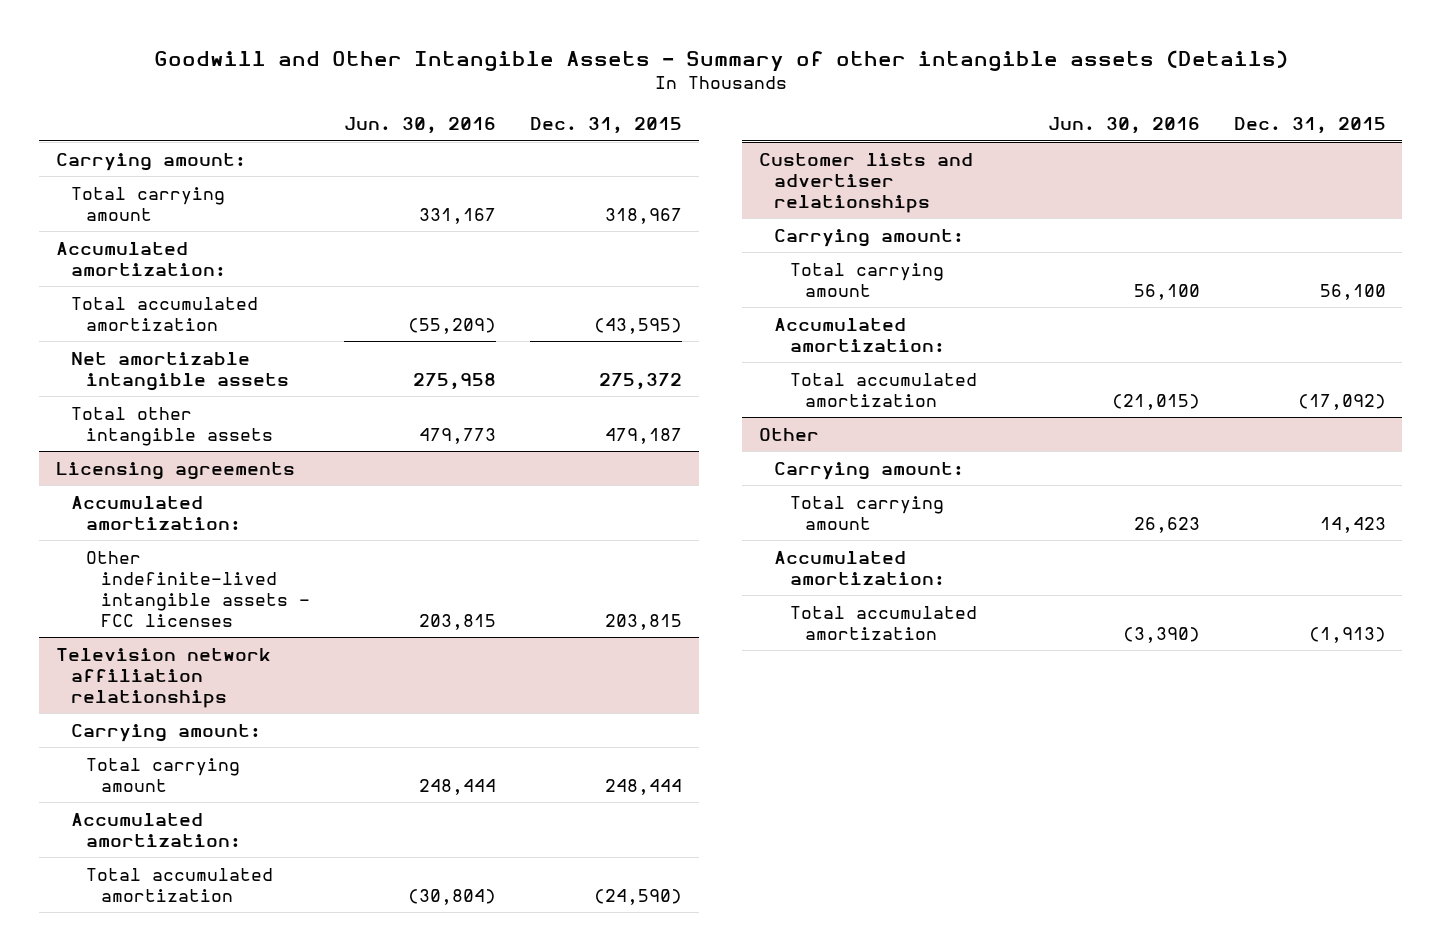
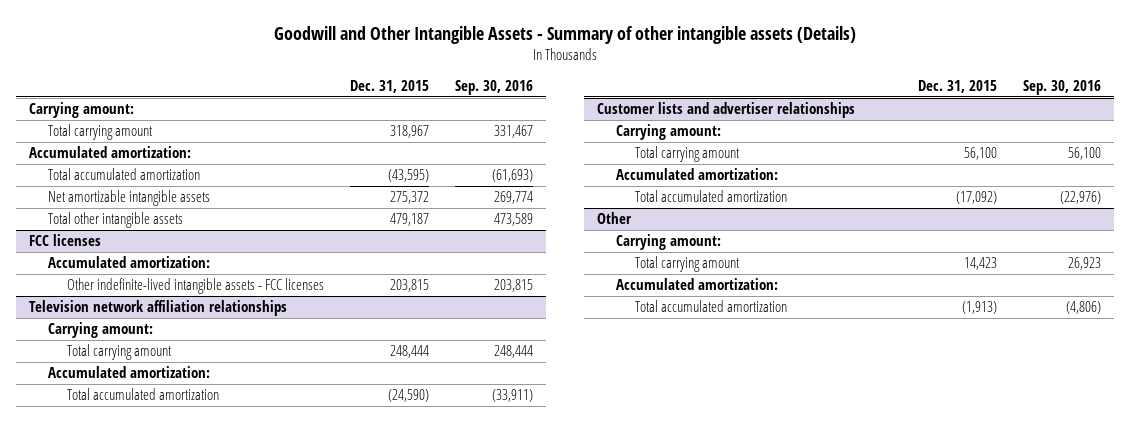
- | Jun. 30, 2016 | Dec. 31, 2015
+ | Dec. 31, 2015 | Sep. 30, 2016
- Licensing agreements
+ FCC licenses

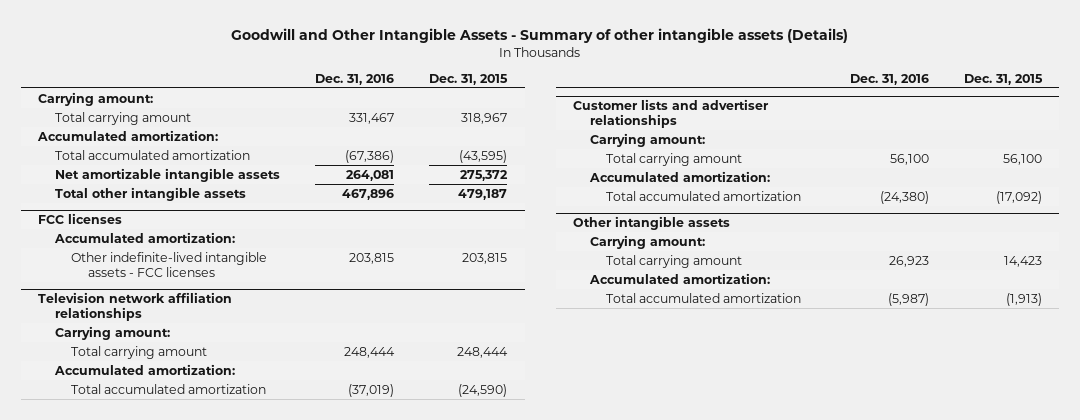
- | Dec. 31, 2015 | Sep. 30, 2016
+ | Dec. 31, 2016 | Dec. 31, 2015
- Other
+ Other intangible assets

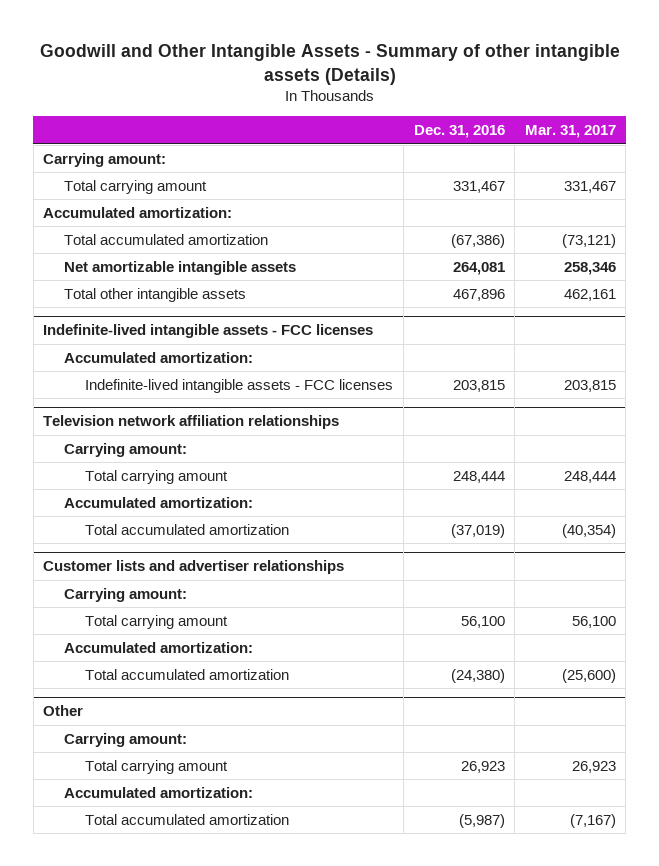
- | Dec. 31, 2016 | Dec. 31, 2015
+ | Dec. 31, 2016 | Mar. 31, 2017
- FCC licenses
+ Indefinite-lived intangible assets - FCC licenses
- Other indefinite-lived intangible assets - FCC licenses | 203,815 | 203,815
+ Indefinite-lived intangible assets - FCC licenses | 203,815 | 203,815
- Other intangible assets
+ Other

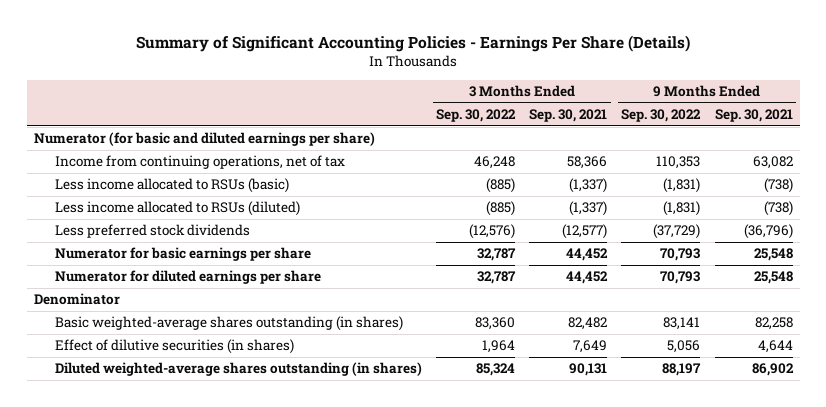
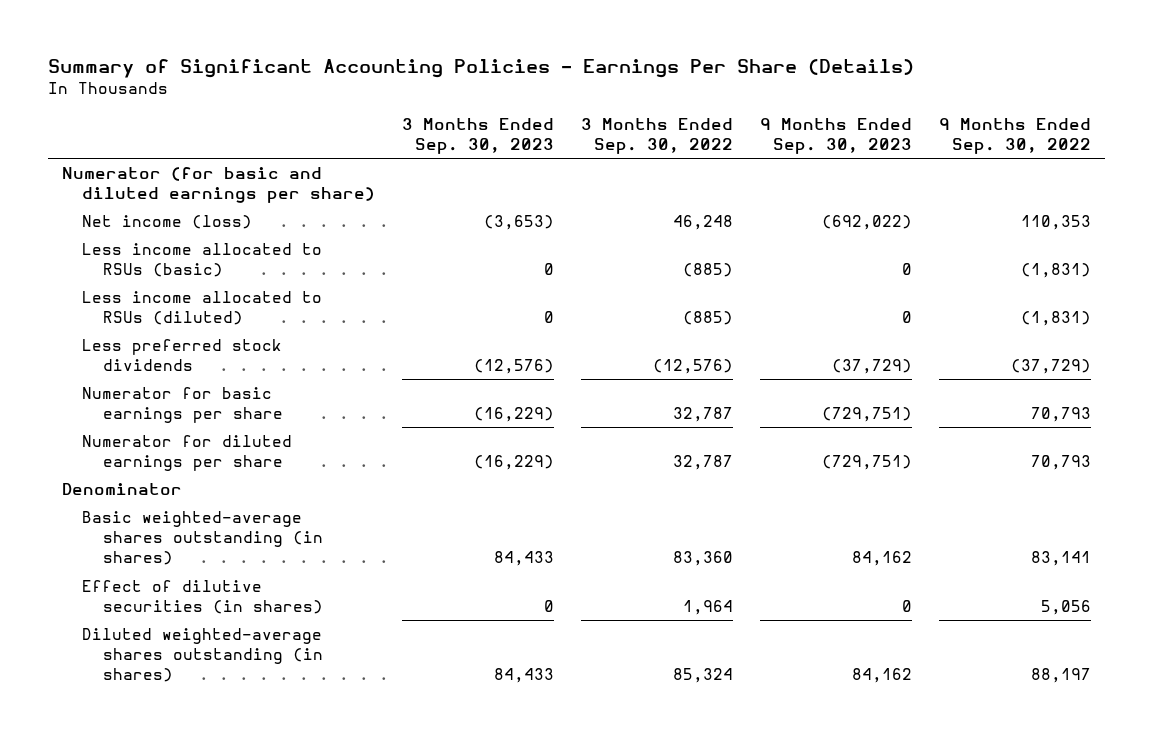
- | 3 Months Ended Sep. 30, 2022 | 3 Months Ended Sep. 30, 2021 | 9 Months Ended Sep. 30, 2022 | 9 Months Ended Sep. 30, 2021
+ | 3 Months Ended Sep. 30, 2023 | 3 Months Ended Sep. 30, 2022 | 9 Months Ended Sep. 30, 2023 | 9 Months Ended Sep. 30, 2022
- Income from continuing operations, net of tax | 46,248 | 58,366 | 110,353 | 63,082
+ Net income (loss) | (3,653) | 46,248 | (692,022) | 110,353

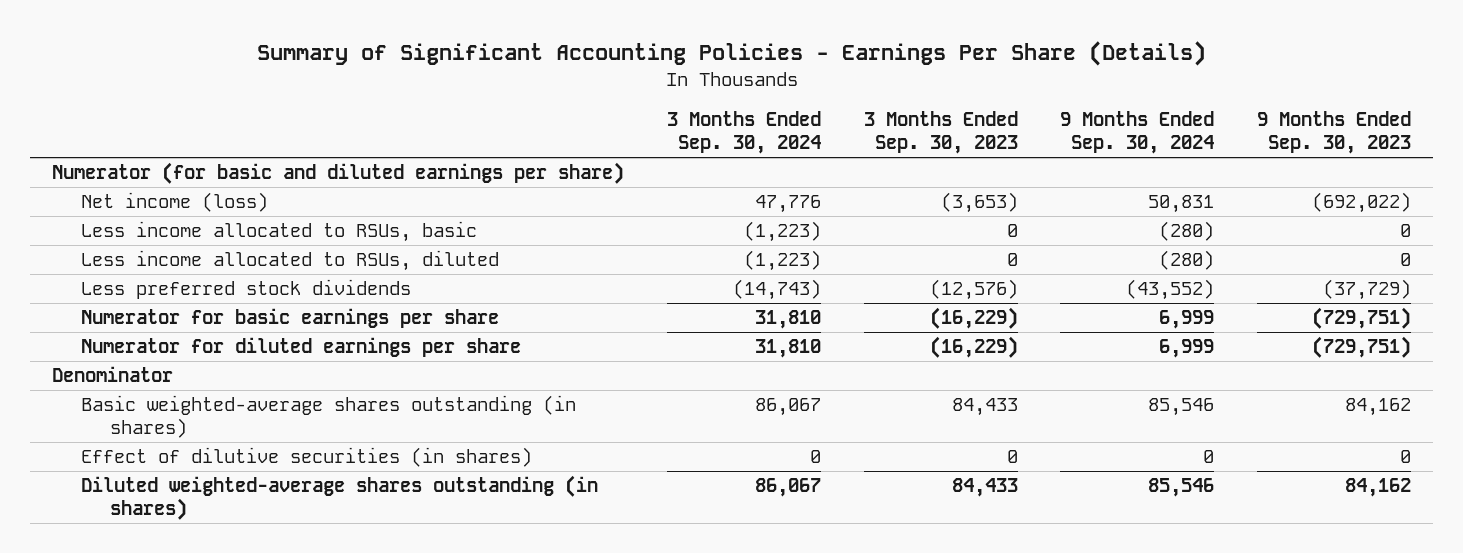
- | 3 Months Ended Sep. 30, 2023 | 3 Months Ended Sep. 30, 2022 | 9 Months Ended Sep. 30, 2023 | 9 Months Ended Sep. 30, 2022
+ | 3 Months Ended Sep. 30, 2024 | 3 Months Ended Sep. 30, 2023 | 9 Months Ended Sep. 30, 2024 | 9 Months Ended Sep. 30, 2023
- Less income allocated to RSUs (basic) | 0 | (885) | 0 | (1,831)
- Less income allocated to RSUs (diluted) | 0 | (885) | 0 | (1,831)
+ Less income allocated to RSUs, basic | (1,223) | 0 | (280) | 0
+ Less income allocated to RSUs, diluted | (1,223) | 0 | (280) | 0

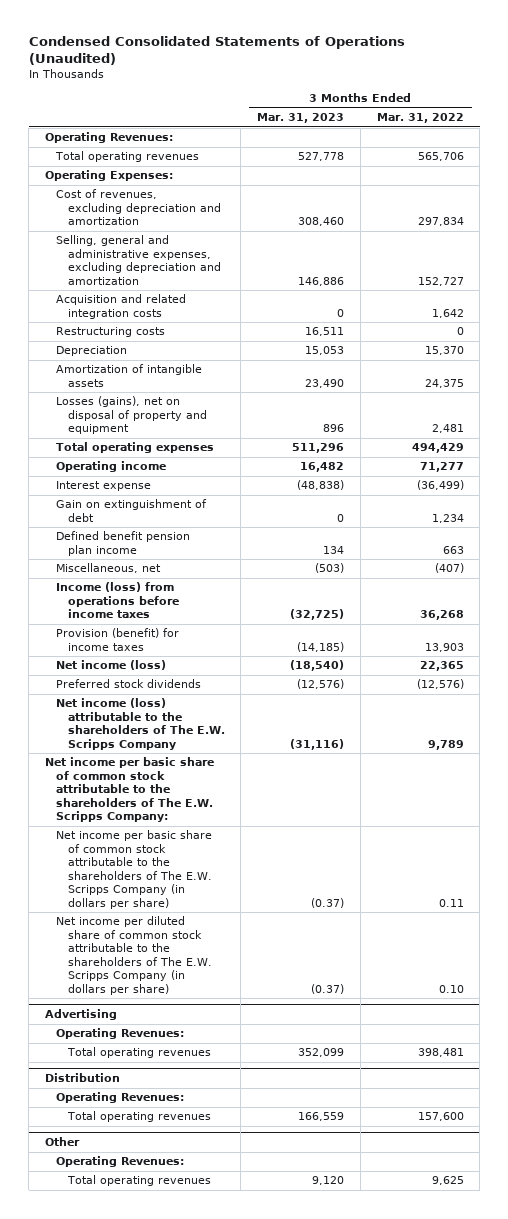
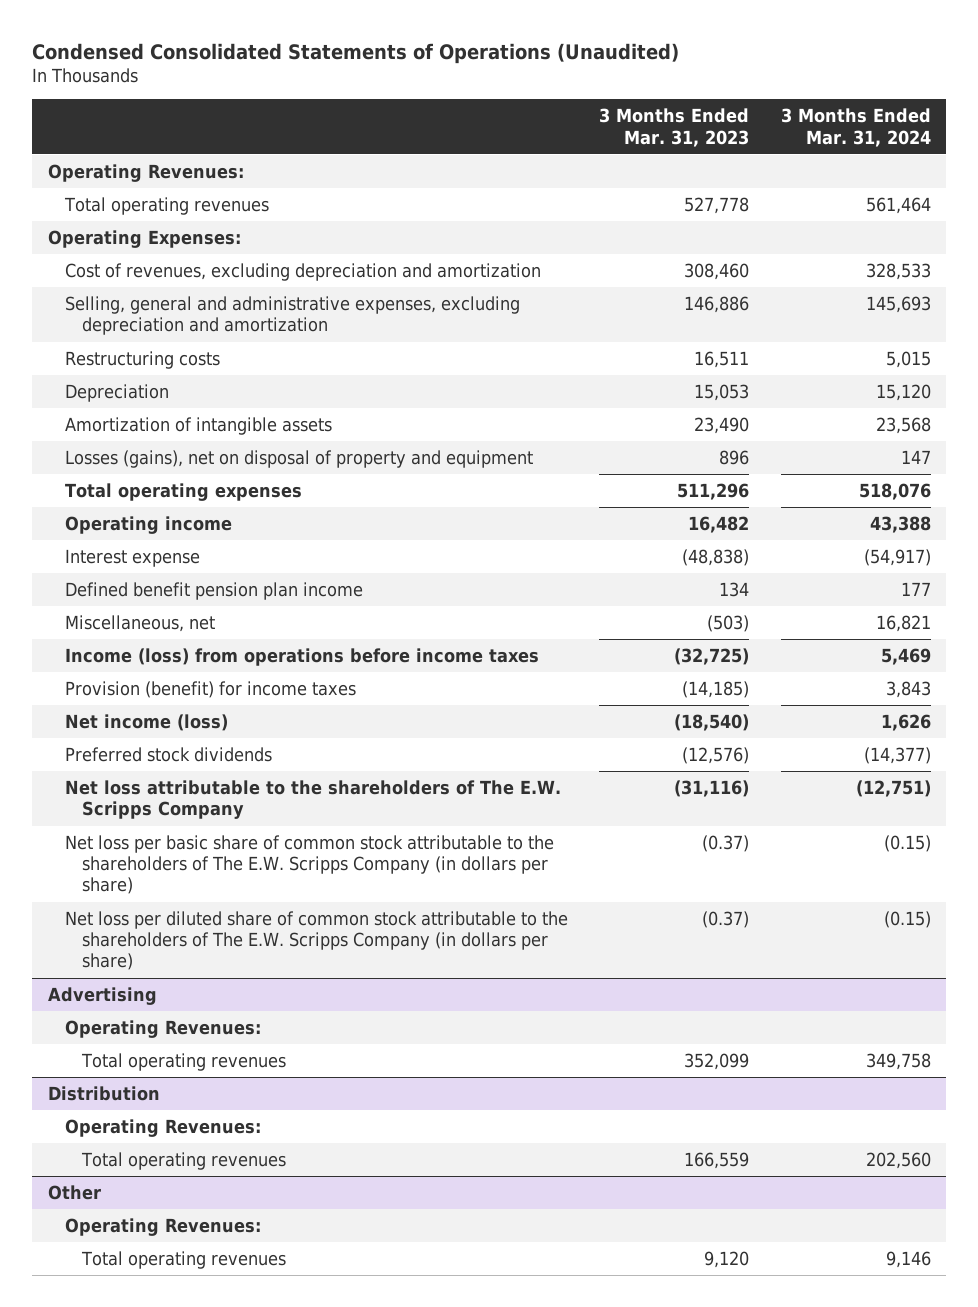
- | 3 Months Ended Mar. 31, 2023 | 3 Months Ended Mar. 31, 2022
+ | 3 Months Ended Mar. 31, 2023 | 3 Months Ended Mar. 31, 2024
- Acquisition and related integration costs | 0 | 1,642
- Gain on extinguishment of debt | 0 | 1,234
- Net income (loss) attributable to the shareholders of The E.W. Scripps Company | (31,116) | 9,789
- Net income per basic share of common stock attributable to the shareholders of The E.W. Scripps Company:
- Net income per basic share of common stock attributable to the shareholders of The E.W. Scripps Company (in dollars per share) | (0.37) | 0.11
- Net income per diluted share of common stock attributable to the shareholders of The E.W. Scripps Company (in dollars per share) | (0.37) | 0.10
+ Net loss attributable to the shareholders of The E.W. Scripps Company | (31,116) | (12,751)
+ Net loss per basic share of common stock attributable to the shareholders of The E.W. Scripps Company (in dollars per share) | (0.37) | (0.15)
+ Net loss per diluted share of common stock attributable to the shareholders of The E.W. Scripps Company (in dollars per share) | (0.37) | (0.15)

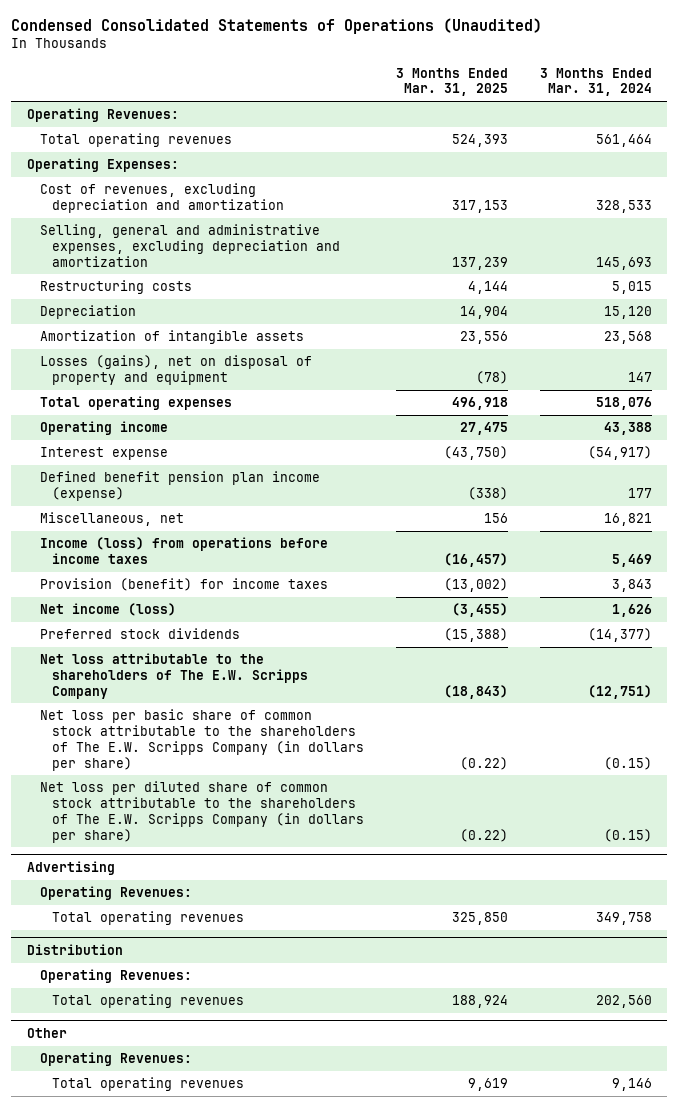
- | 3 Months Ended Mar. 31, 2023 | 3 Months Ended Mar. 31, 2024
+ | 3 Months Ended Mar. 31, 2025 | 3 Months Ended Mar. 31, 2024
- Defined benefit pension plan income | 134 | 177
+ Defined benefit pension plan income (expense) | (338) | 177

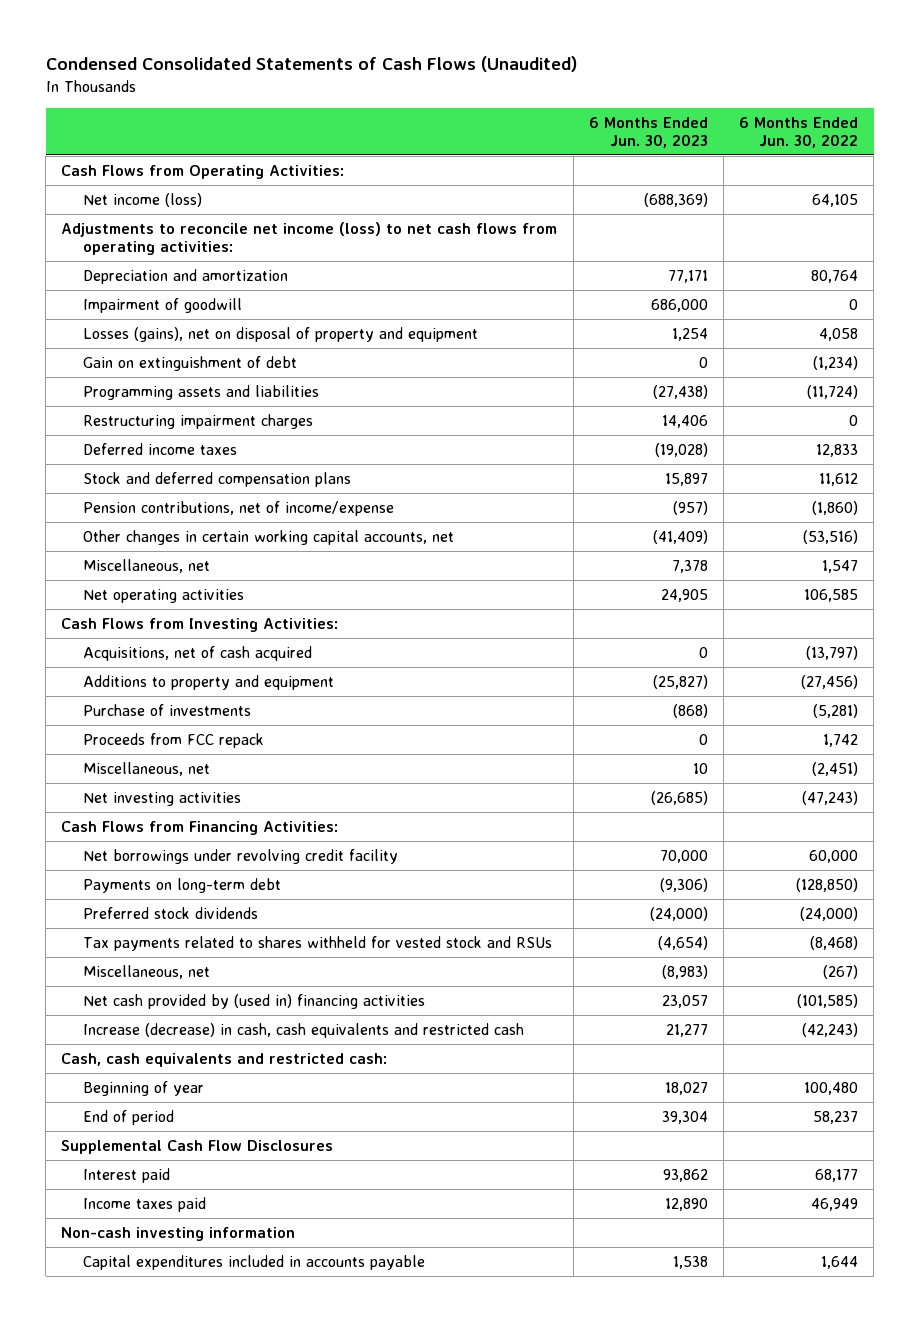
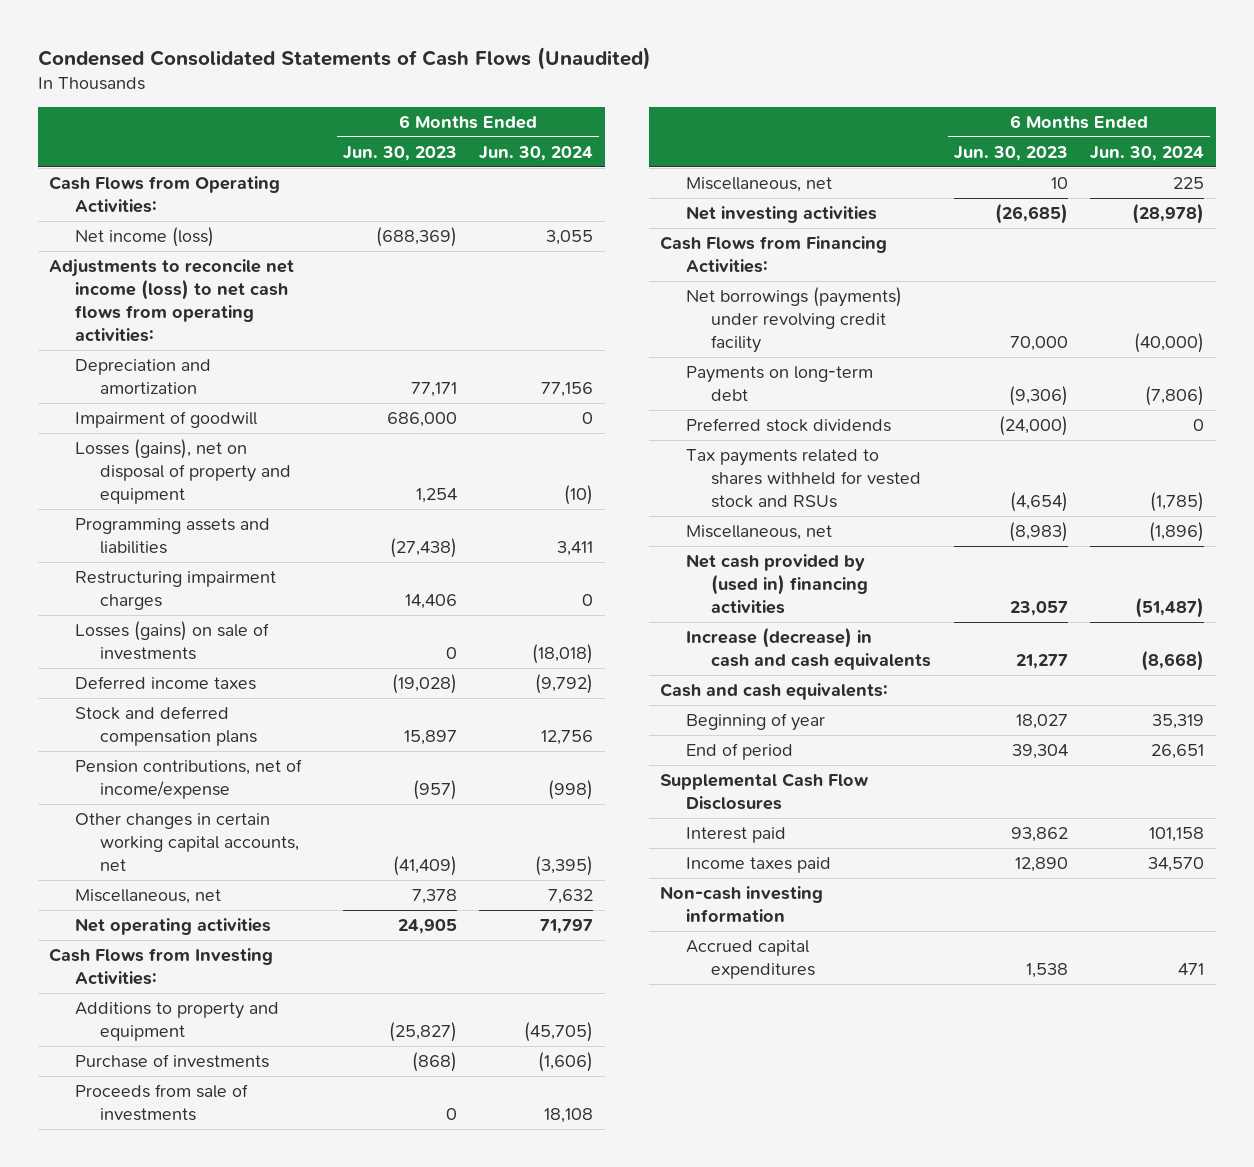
- | 6 Months Ended Jun. 30, 2023 | 6 Months Ended Jun. 30, 2022
+ | 6 Months Ended Jun. 30, 2023 | 6 Months Ended Jun. 30, 2024
- Gain on extinguishment of debt | 0 | (1,234)
+ Losses (gains) on sale of investments | 0 | (18,018)
- Acquisitions, net of cash acquired | 0 | (13,797)
- Proceeds from FCC repack | 0 | 1,742
+ Proceeds from sale of investments | 0 | 18,108
- Net borrowings under revolving credit facility | 70,000 | 60,000
+ Net borrowings (payments) under revolving credit facility | 70,000 | (40,000)
- Increase (decrease) in cash, cash equivalents and restricted cash | 21,277 | (42,243)
- Cash, cash equivalents and restricted cash:
+ Increase (decrease) in cash and cash equivalents | 21,277 | (8,668)
+ Cash and cash equivalents:
- Capital expenditures included in accounts payable | 1,538 | 1,644
+ Accrued capital expenditures | 1,538 | 471

